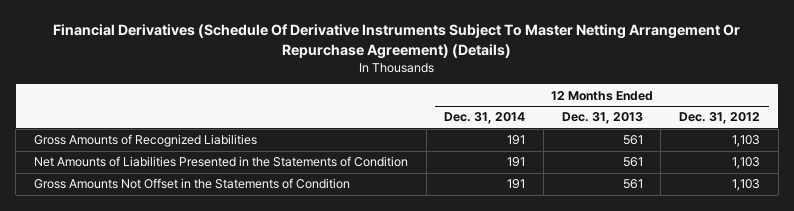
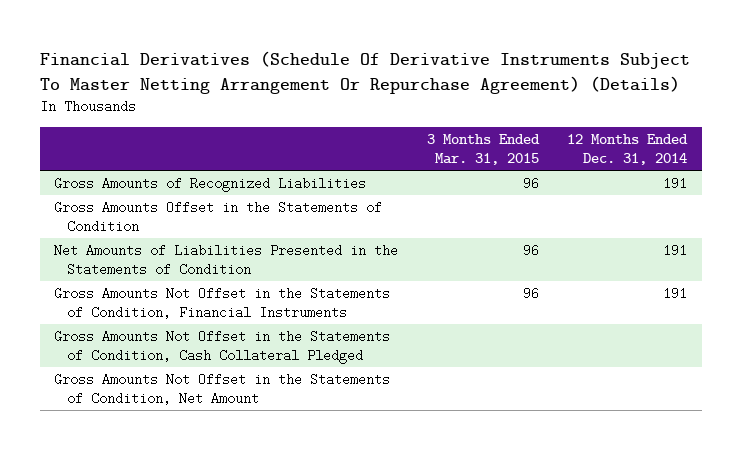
- | 12 Months Ended Dec. 31, 2014 | 12 Months Ended Dec. 31, 2013 | 12 Months Ended Dec. 31, 2012
+ | 3 Months Ended Mar. 31, 2015 | 12 Months Ended Dec. 31, 2014
+ Gross Amounts Offset in the Statements of Condition
- Gross Amounts Not Offset in the Statements of Condition | 191 | 561 | 1,103
+ Gross Amounts Not Offset in the Statements of Condition, Financial Instruments | 96 | 191
+ Gross Amounts Not Offset in the Statements of Condition, Cash Collateral Pledged
+ Gross Amounts Not Offset in the Statements of Condition, Net Amount

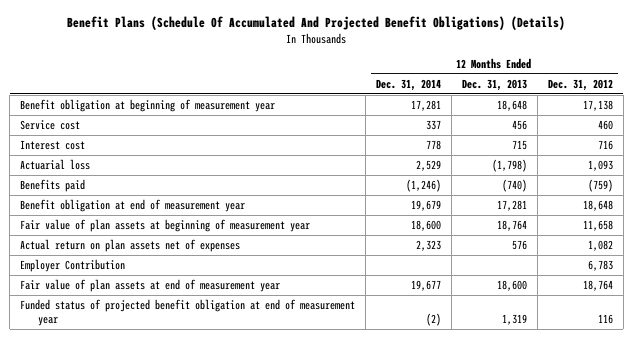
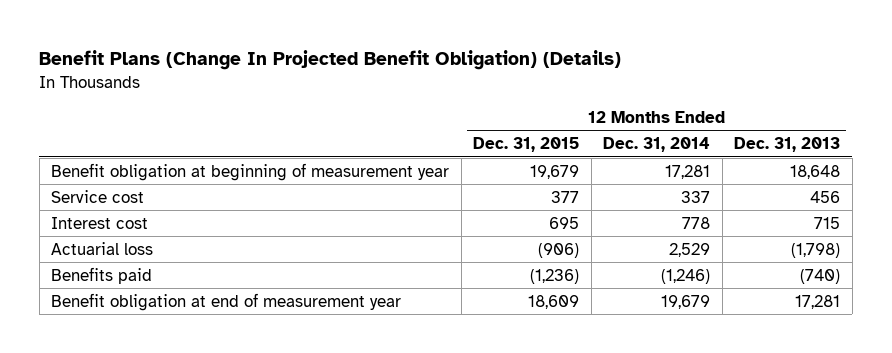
- Benefit Plans (Schedule Of Accumulated And Projected Benefit Obligations) (Details)
+ Benefit Plans (Change In Projected Benefit Obligation) (Details)
- | 12 Months Ended Dec. 31, 2014 | 12 Months Ended Dec. 31, 2013 | 12 Months Ended Dec. 31, 2012
+ | 12 Months Ended Dec. 31, 2015 | 12 Months Ended Dec. 31, 2014 | 12 Months Ended Dec. 31, 2013
- Fair value of plan assets at beginning of measurement year | 18,600 | 18,764 | 11,658
- Actual return on plan assets net of expenses | 2,323 | 576 | 1,082
- Employer Contribution | | | 6,783
- Fair value of plan assets at end of measurement year | 19,677 | 18,600 | 18,764
- Funded status of projected benefit obligation at end of measurement year | (2) | 1,319 | 116

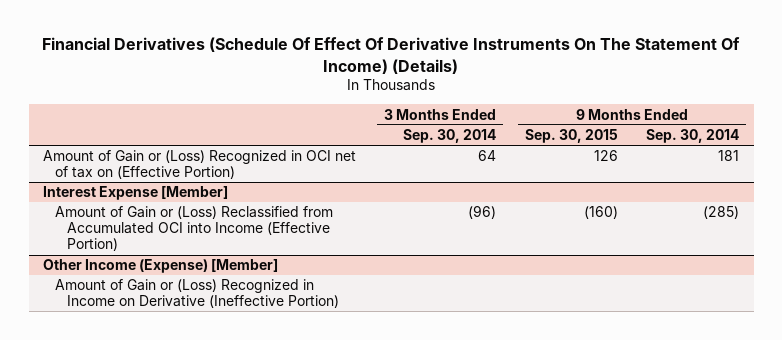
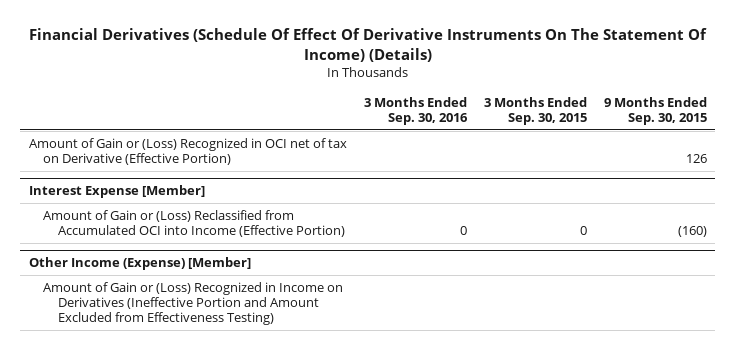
- | 3 Months Ended Sep. 30, 2014 | 9 Months Ended Sep. 30, 2015 | 9 Months Ended Sep. 30, 2014
+ | 3 Months Ended Sep. 30, 2016 | 3 Months Ended Sep. 30, 2015 | 9 Months Ended Sep. 30, 2015
- Amount of Gain or (Loss) Recognized in OCI net of tax on (Effective Portion) | 64 | 126 | 181
+ Amount of Gain or (Loss) Recognized in OCI net of tax on Derivative (Effective Portion) | | | 126
@ Other Income (Expense) [Member]
- Amount of Gain or (Loss) Recognized in Income on Derivative (Ineffective Portion)
+ Amount of Gain or (Loss) Recognized in Income on Derivatives (Ineffective Portion and Amount Excluded from Effectiveness Testing)

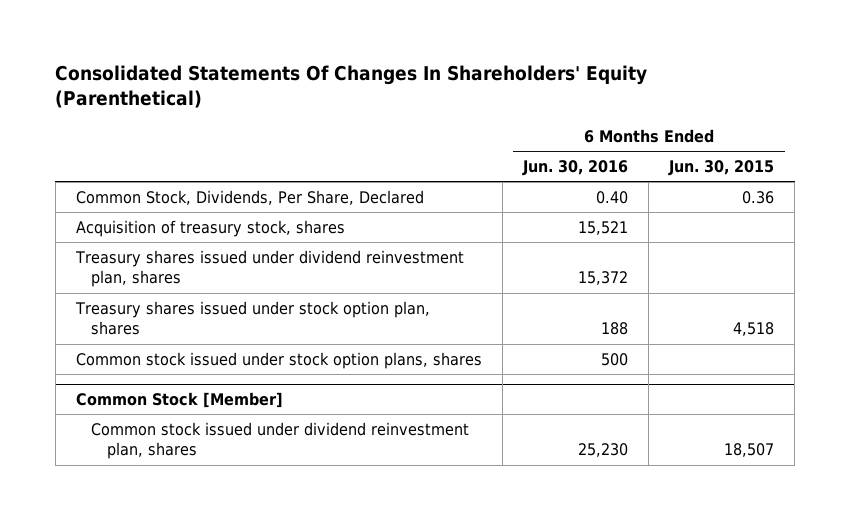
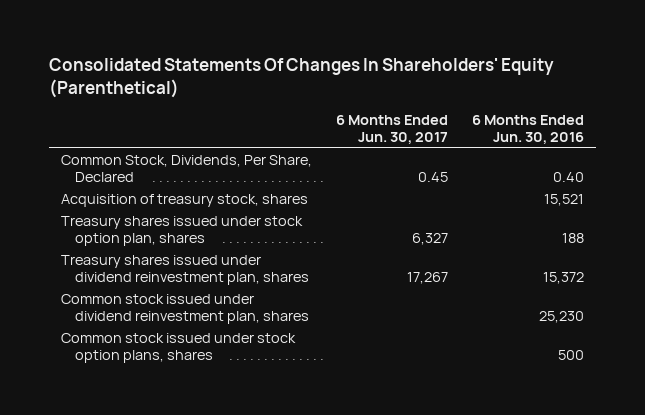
- | 6 Months Ended Jun. 30, 2016 | 6 Months Ended Jun. 30, 2015
+ | 6 Months Ended Jun. 30, 2017 | 6 Months Ended Jun. 30, 2016
- Common Stock [Member]
moved down: Treasury shares issued under dividend reinvestment plan, shares | 17,267 | 15,372
moved down: Common stock issued under stock option plans, shares | | 500

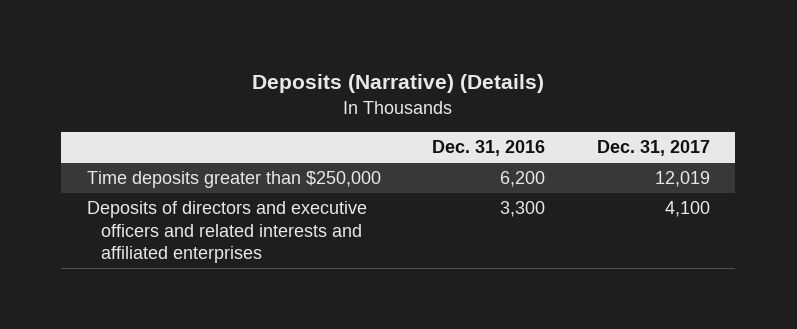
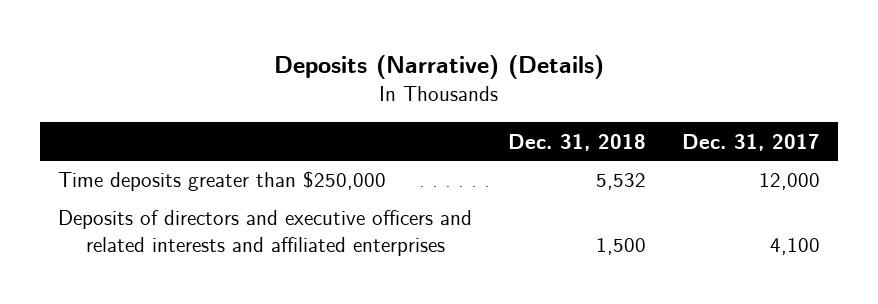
- | Dec. 31, 2016 | Dec. 31, 2017
+ | Dec. 31, 2018 | Dec. 31, 2017
- Time deposits greater than $250,000 | 6,200 | 12,019
+ Time deposits greater than $250,000 | 5,532 | 12,000

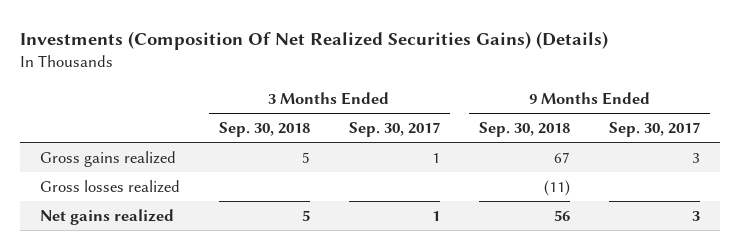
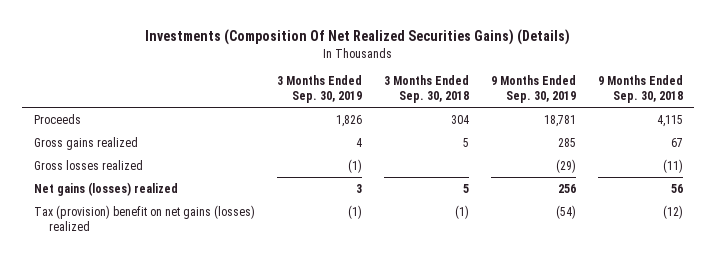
- | 3 Months Ended Sep. 30, 2018 | 3 Months Ended Sep. 30, 2017 | 9 Months Ended Sep. 30, 2018 | 9 Months Ended Sep. 30, 2017
+ | 3 Months Ended Sep. 30, 2019 | 3 Months Ended Sep. 30, 2018 | 9 Months Ended Sep. 30, 2019 | 9 Months Ended Sep. 30, 2018
+ Proceeds | 1,826 | 304 | 18,781 | 4,115
- Net gains realized | 5 | 1 | 56 | 3
+ Net gains (losses) realized | 3 | 5 | 256 | 56
+ Tax (provision) benefit on net gains (losses) realized | (1) | (1) | (54) | (12)

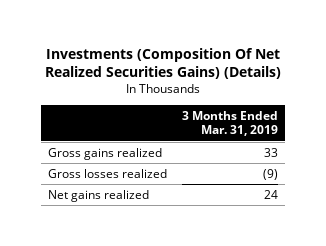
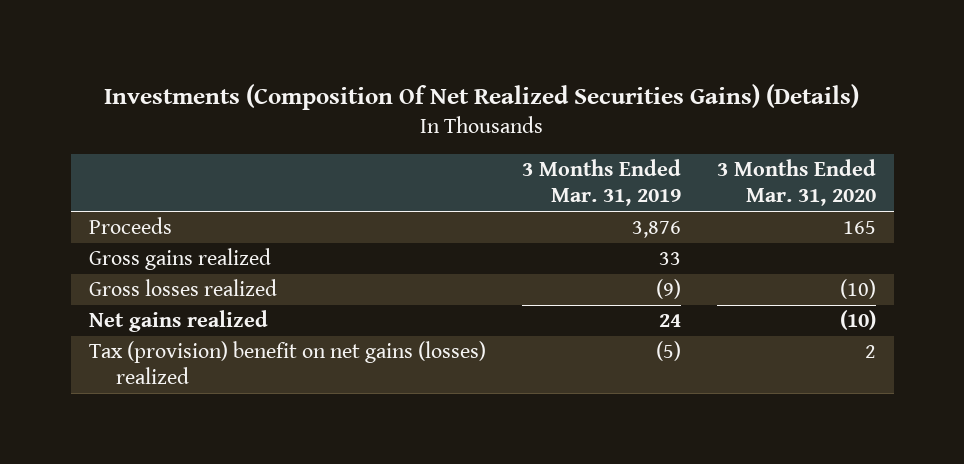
- | 3 Months Ended Mar. 31, 2019
+ | 3 Months Ended Mar. 31, 2019 | 3 Months Ended Mar. 31, 2020
+ Proceeds | 3,876 | 165
+ Tax (provision) benefit on net gains (losses) realized | (5) | 2

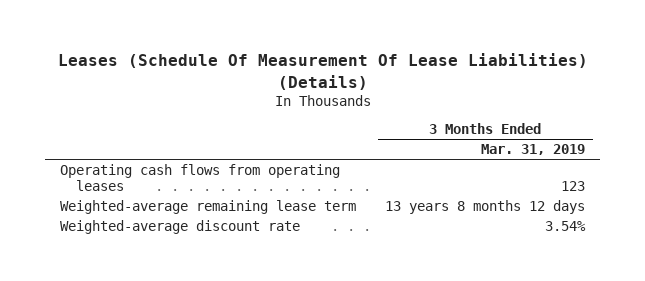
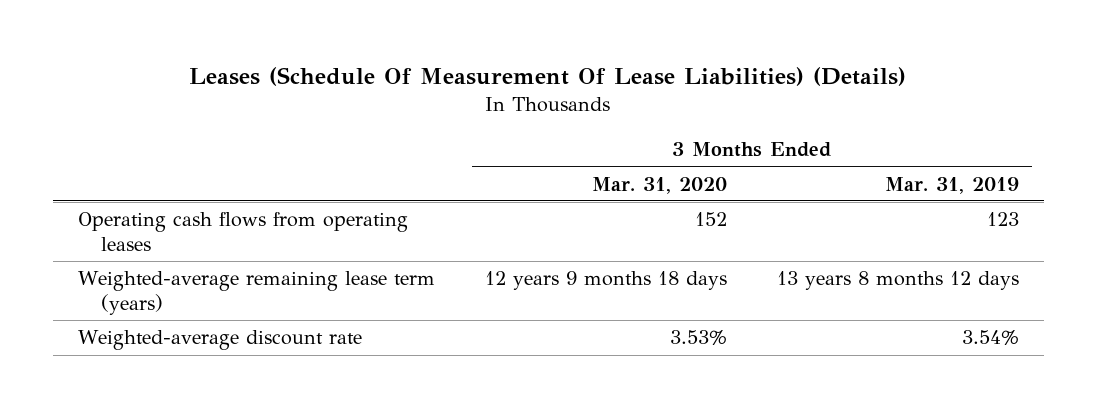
- | 3 Months Ended Mar. 31, 2019
+ | 3 Months Ended Mar. 31, 2020 | 3 Months Ended Mar. 31, 2019
- Weighted-average remaining lease term | 13 years 8 months 12 days
+ Weighted-average remaining lease term (years) | 12 years 9 months 18 days | 13 years 8 months 12 days

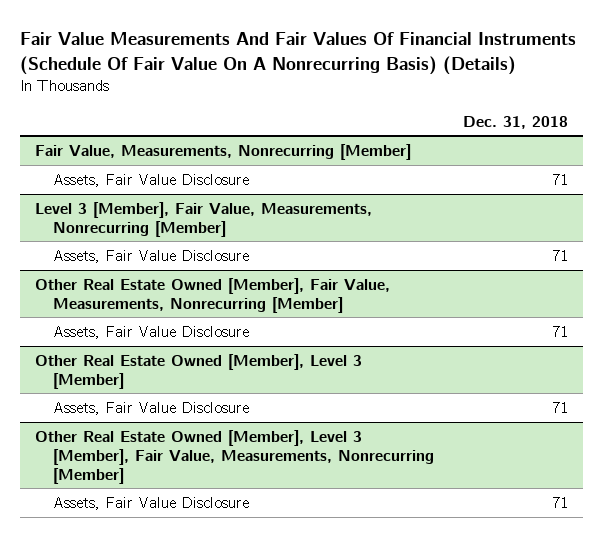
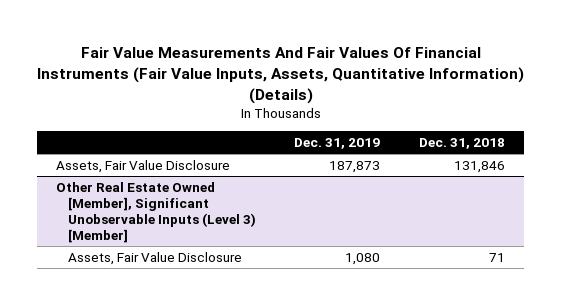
- Fair Value Measurements And Fair Values Of Financial Instruments (Schedule Of Fair Value On A Nonrecurring Basis) (Details)
+ Fair Value Measurements And Fair Values Of Financial Instruments (Fair Value Inputs, Assets, Quantitative Information) (Details)
- | Dec. 31, 2018
+ | Dec. 31, 2019 | Dec. 31, 2018
- Fair Value, Measurements, Nonrecurring [Member]
- Assets, Fair Value Disclosure | 71
- Level 3 [Member], Fair Value, Measurements, Nonrecurring [Member]
- Assets, Fair Value Disclosure | 71
- Other Real Estate Owned [Member], Fair Value, Measurements, Nonrecurring [Member]
- Assets, Fair Value Disclosure | 71
- Other Real Estate Owned [Member], Level 3 [Member]
- Assets, Fair Value Disclosure | 71
- Other Real Estate Owned [Member], Level 3 [Member], Fair Value, Measurements, Nonrecurring [Member]
+ Assets, Fair Value Disclosure | 187,873 | 131,846
+ Other Real Estate Owned [Member], Significant Unobservable Inputs (Level 3) [Member]

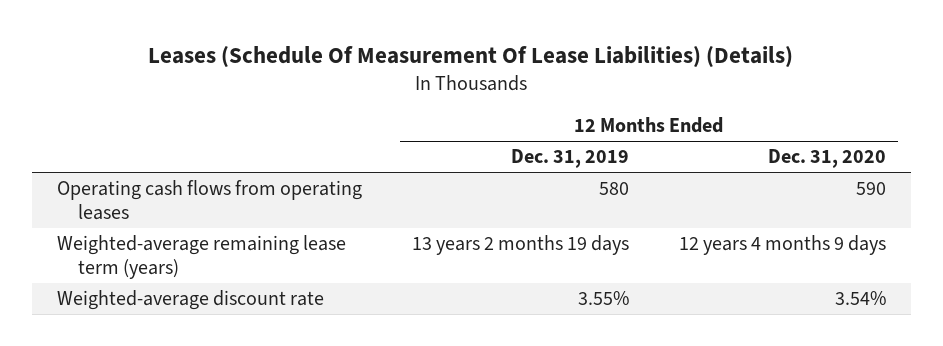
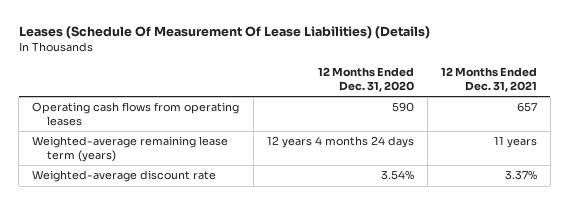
- | 12 Months Ended Dec. 31, 2019 | 12 Months Ended Dec. 31, 2020
+ | 12 Months Ended Dec. 31, 2020 | 12 Months Ended Dec. 31, 2021
- Weighted-average remaining lease term (years) | 13 years 2 months 19 days | 12 years 4 months 9 days
+ Weighted-average remaining lease term (years) | 12 years 4 months 24 days | 11 years

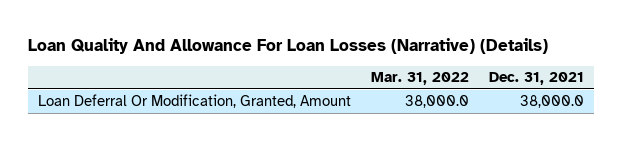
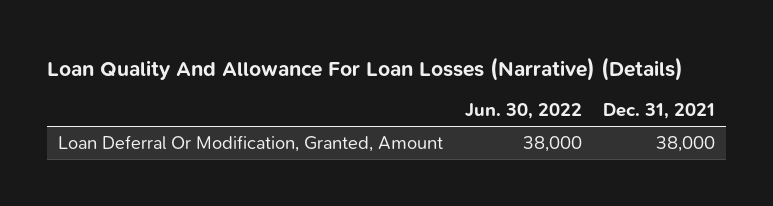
- | Mar. 31, 2022 | Dec. 31, 2021
+ | Jun. 30, 2022 | Dec. 31, 2021
- Loan Deferral Or Modification, Granted, Amount | 38,000.0 | 38,000.0
+ Loan Deferral Or Modification, Granted, Amount | 38,000 | 38,000

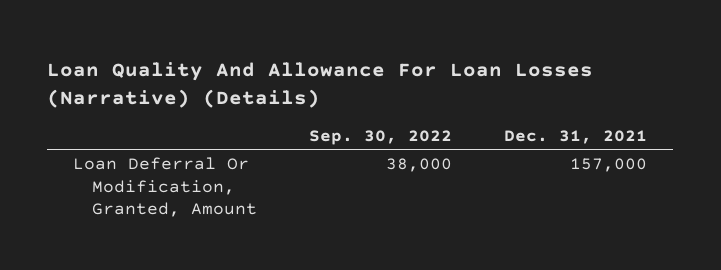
- | Jun. 30, 2022 | Dec. 31, 2021
+ | Sep. 30, 2022 | Dec. 31, 2021
- Loan Deferral Or Modification, Granted, Amount | 38,000 | 38,000
+ Loan Deferral Or Modification, Granted, Amount | 38,000 | 157,000

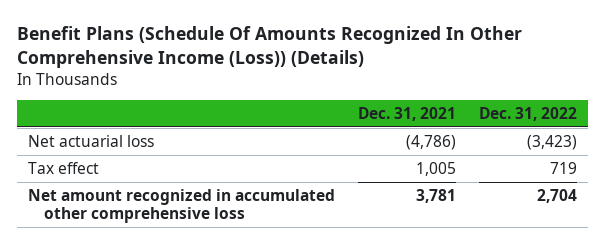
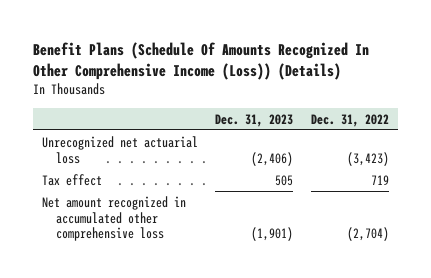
- | Dec. 31, 2021 | Dec. 31, 2022
+ | Dec. 31, 2023 | Dec. 31, 2022
- Net actuarial loss | (4,786) | (3,423)
+ Unrecognized net actuarial loss | (2,406) | (3,423)
- Net amount recognized in accumulated other comprehensive loss | 3,781 | 2,704
+ Net amount recognized in accumulated other comprehensive loss | (1,901) | (2,704)

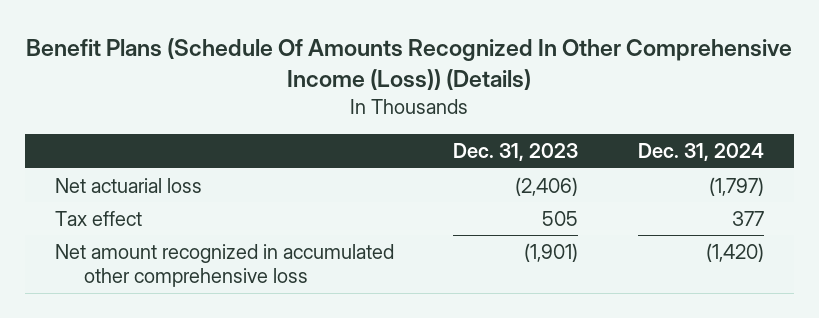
- | Dec. 31, 2023 | Dec. 31, 2022
+ | Dec. 31, 2023 | Dec. 31, 2024
- Unrecognized net actuarial loss | (2,406) | (3,423)
+ Net actuarial loss | (2,406) | (1,797)

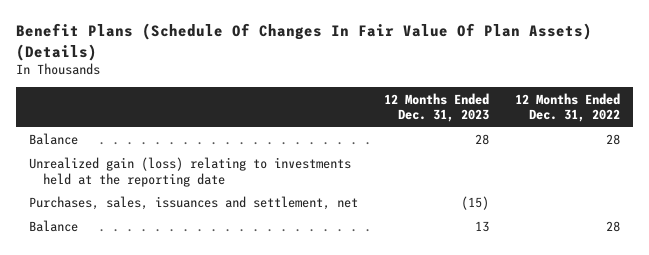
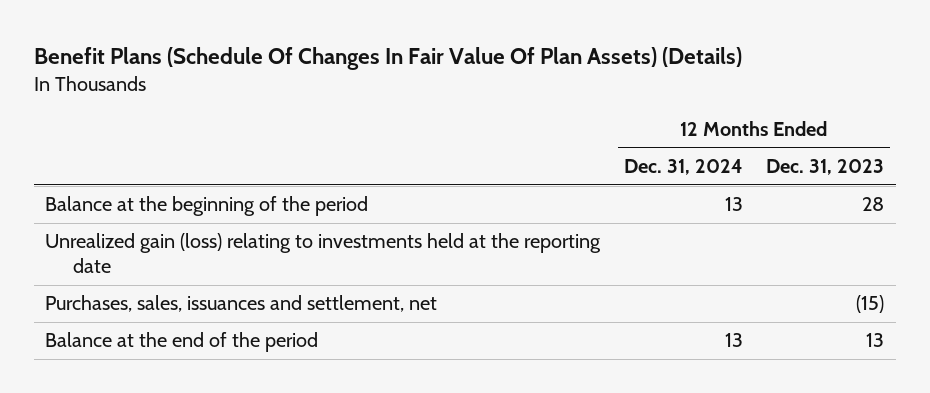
- | 12 Months Ended Dec. 31, 2023 | 12 Months Ended Dec. 31, 2022
+ | 12 Months Ended Dec. 31, 2024 | 12 Months Ended Dec. 31, 2023
- Balance | 28 | 28
+ Balance at the beginning of the period | 13 | 28
- Balance | 13 | 28
+ Balance at the end of the period | 13 | 13

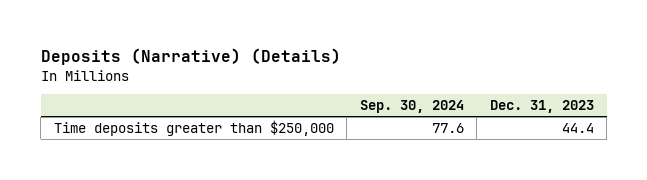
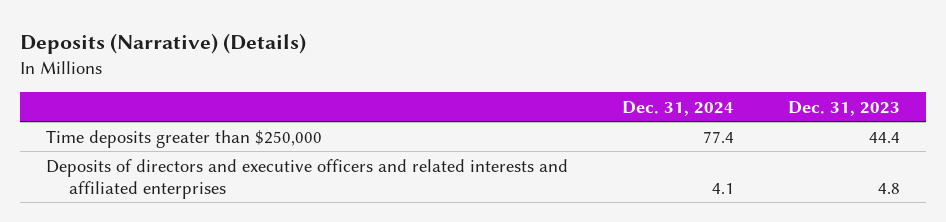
- | Sep. 30, 2024 | Dec. 31, 2023
+ | Dec. 31, 2024 | Dec. 31, 2023
+ Deposits of directors and executive officers and related interests and affiliated enterprises | 4.1 | 4.8

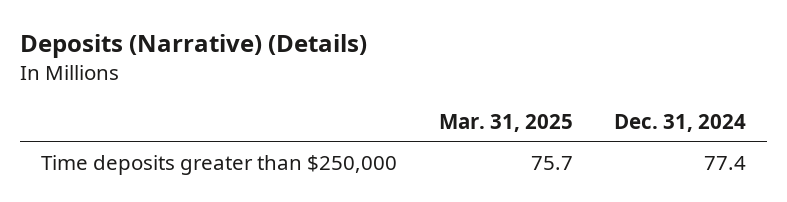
- | Dec. 31, 2024 | Dec. 31, 2023
+ | Mar. 31, 2025 | Dec. 31, 2024
- Deposits of directors and executive officers and related interests and affiliated enterprises | 4.1 | 4.8

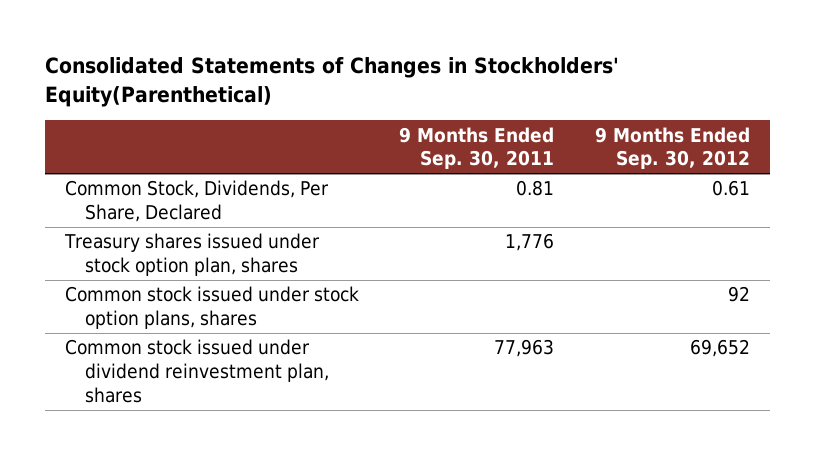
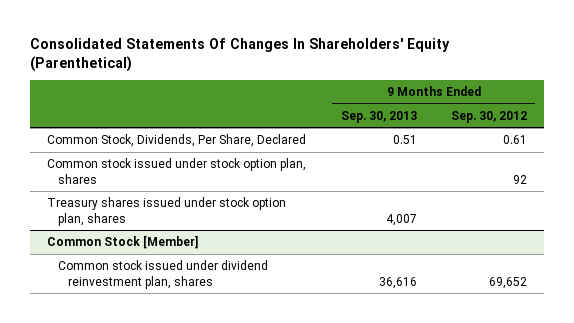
- Consolidated Statements of Changes in Stockholders' Equity(Parenthetical)
+ Consolidated Statements Of Changes In Shareholders' Equity (Parenthetical)
- | 9 Months Ended Sep. 30, 2011 | 9 Months Ended Sep. 30, 2012
+ | 9 Months Ended Sep. 30, 2013 | 9 Months Ended Sep. 30, 2012
+ Common stock issued under stock option plan, shares | | 92
- Common stock issued under stock option plans, shares | | 92
+ Common Stock [Member]

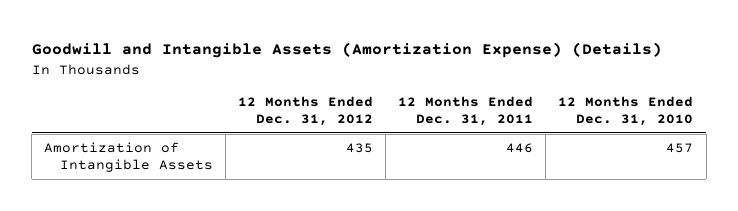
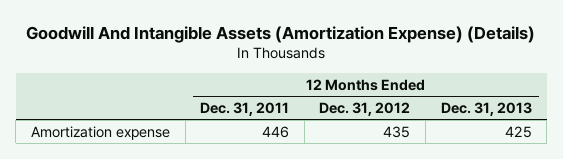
- Goodwill and Intangible Assets (Amortization Expense) (Details)
+ Goodwill And Intangible Assets (Amortization Expense) (Details)
- | 12 Months Ended Dec. 31, 2012 | 12 Months Ended Dec. 31, 2011 | 12 Months Ended Dec. 31, 2010
+ | 12 Months Ended Dec. 31, 2011 | 12 Months Ended Dec. 31, 2012 | 12 Months Ended Dec. 31, 2013
- Amortization of Intangible Assets | 435 | 446 | 457
+ Amortization expense | 446 | 435 | 425

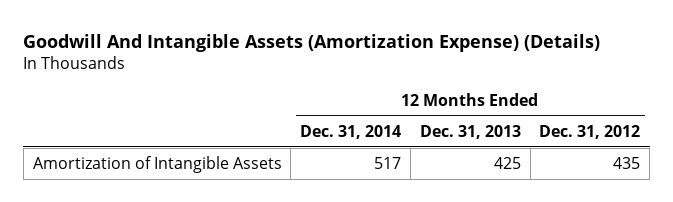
- | 12 Months Ended Dec. 31, 2011 | 12 Months Ended Dec. 31, 2012 | 12 Months Ended Dec. 31, 2013
+ | 12 Months Ended Dec. 31, 2014 | 12 Months Ended Dec. 31, 2013 | 12 Months Ended Dec. 31, 2012
- Amortization expense | 446 | 435 | 425
+ Amortization of Intangible Assets | 517 | 425 | 435

